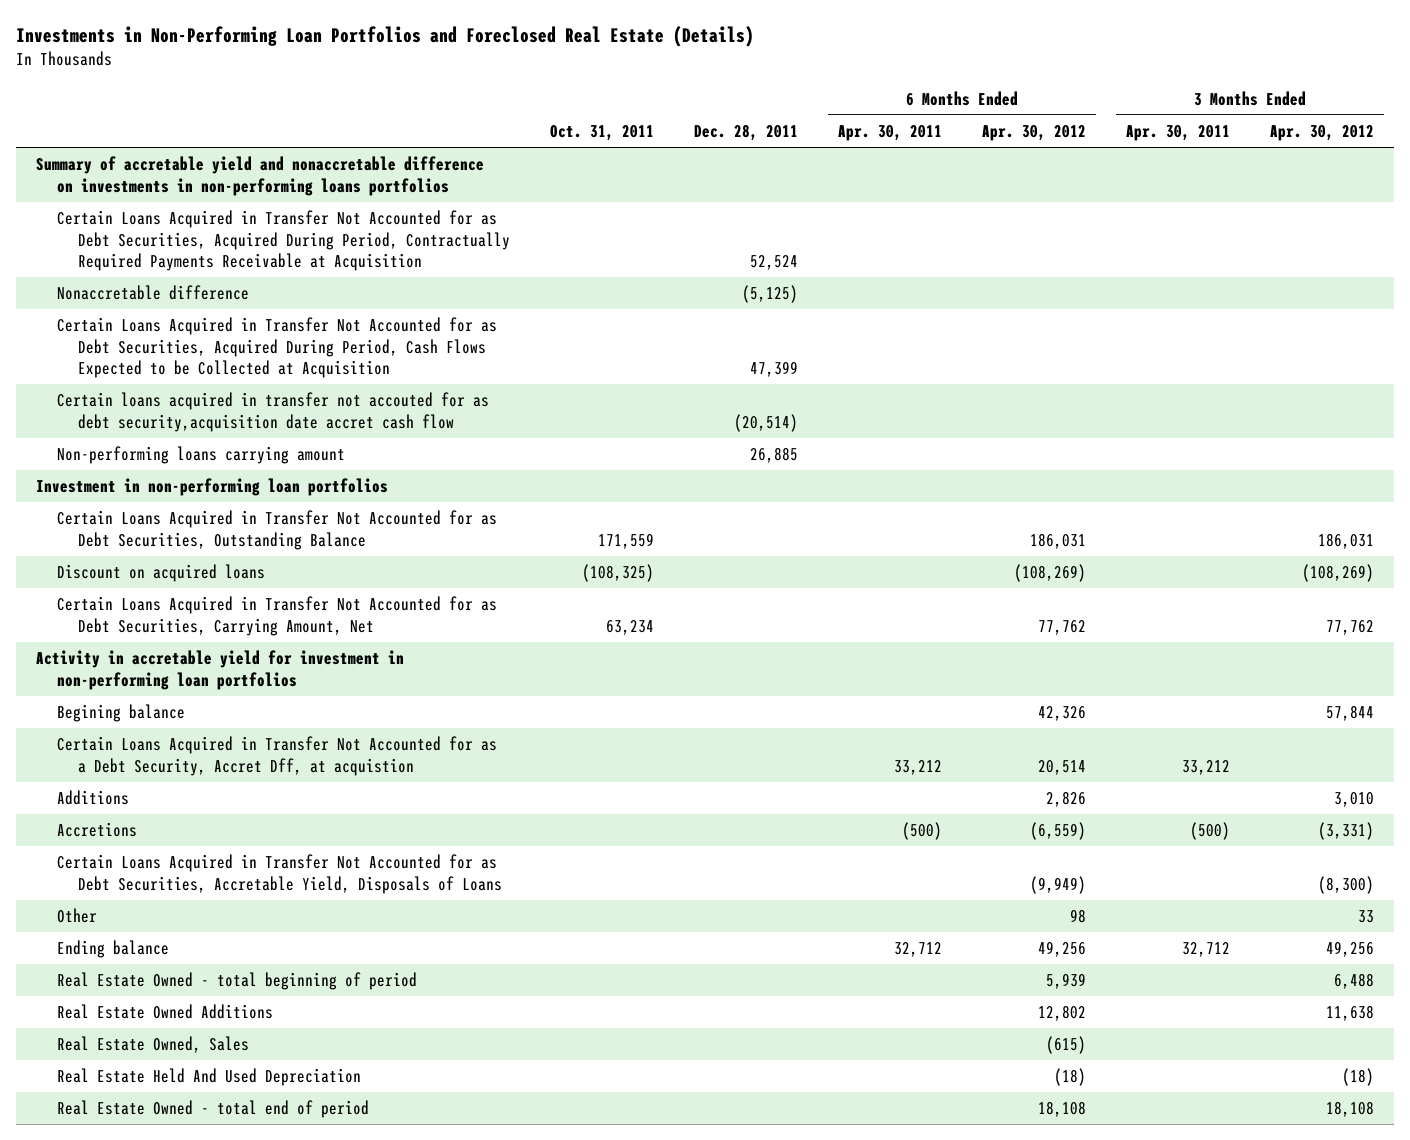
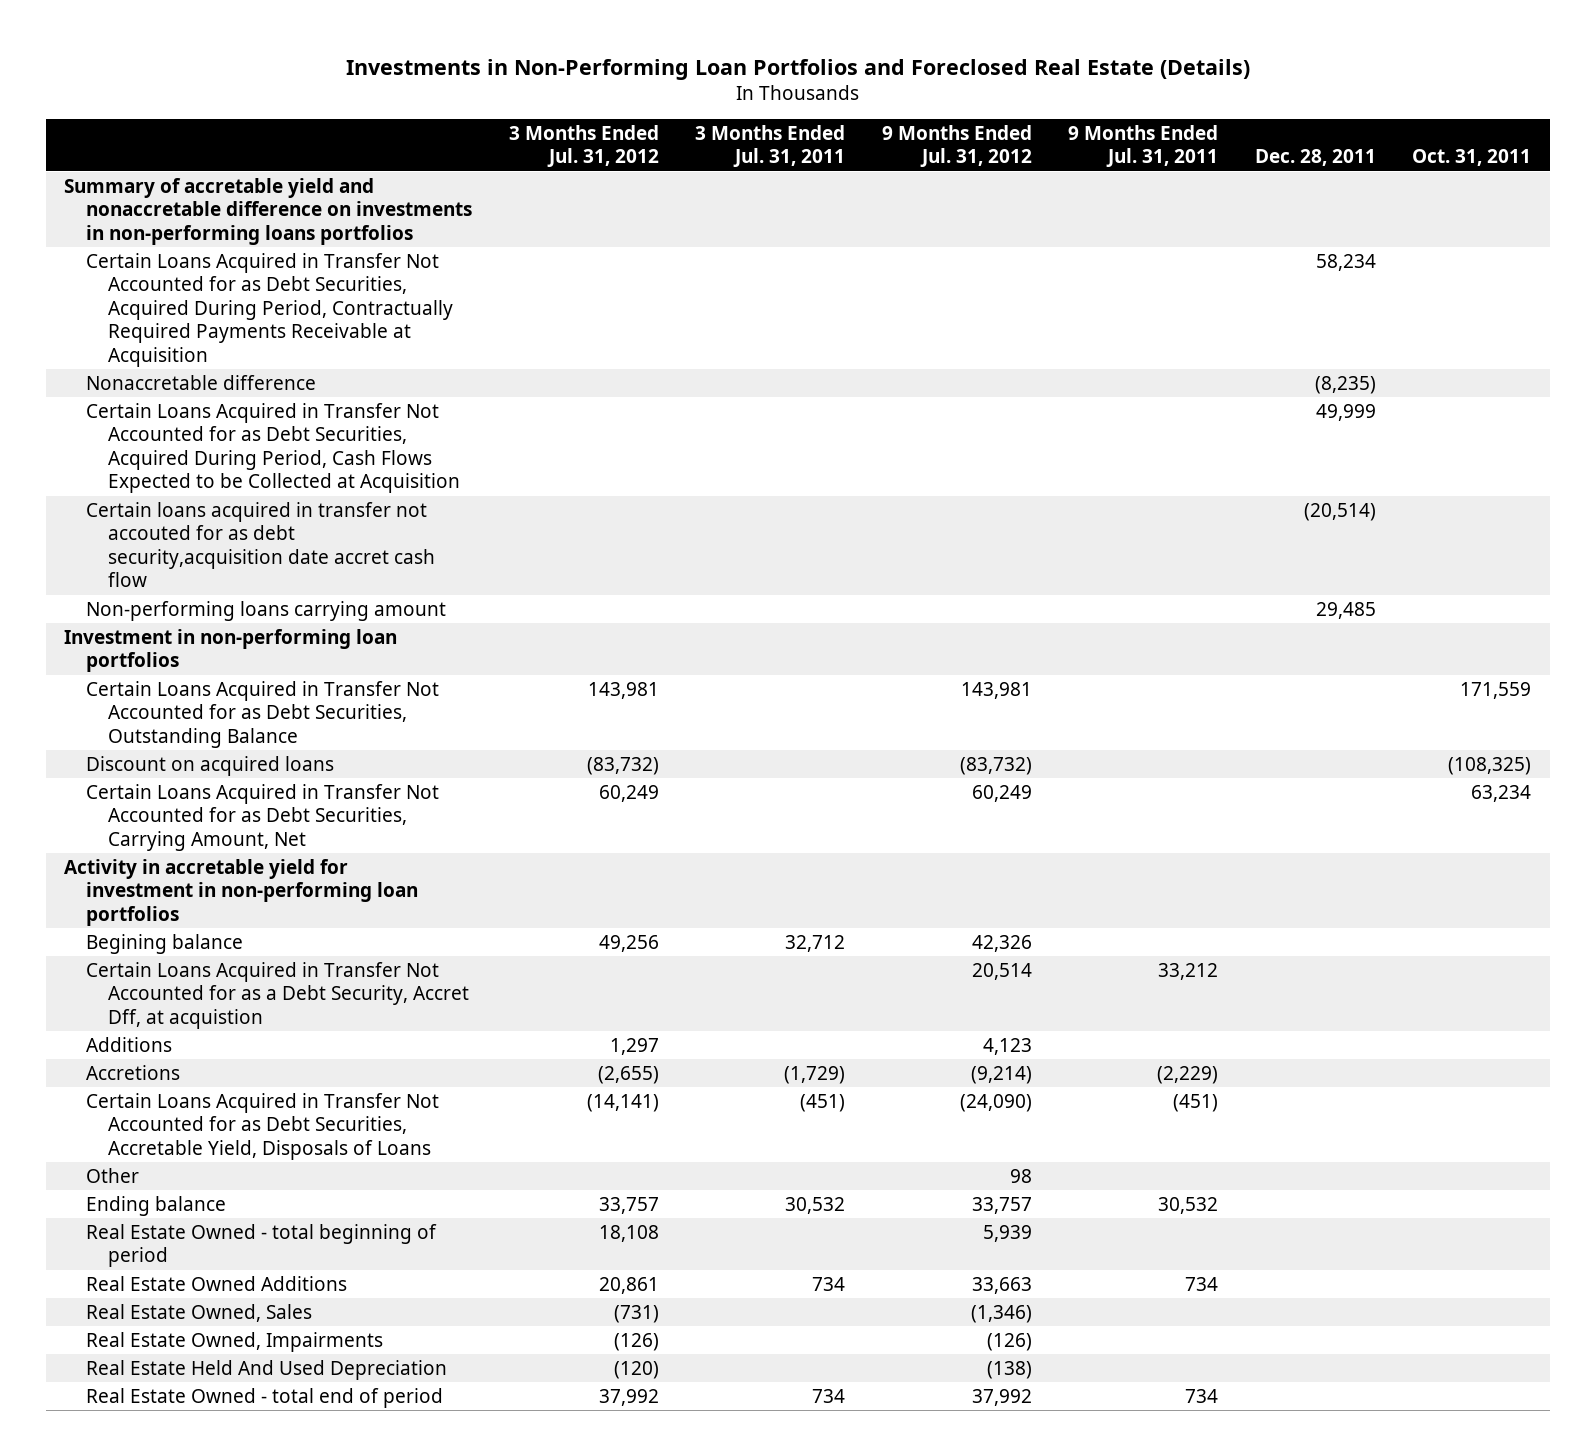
- | Oct. 31, 2011 | Dec. 28, 2011 | 6 Months Ended Apr. 30, 2011 | 6 Months Ended Apr. 30, 2012 | 3 Months Ended Apr. 30, 2011 | 3 Months Ended Apr. 30, 2012
+ | 3 Months Ended Jul. 31, 2012 | 3 Months Ended Jul. 31, 2011 | 9 Months Ended Jul. 31, 2012 | 9 Months Ended Jul. 31, 2011 | Dec. 28, 2011 | Oct. 31, 2011
- Certain Loans Acquired in Transfer Not Accounted for as Debt Securities, Acquired During Period, Contractually Required Payments Receivable at Acquisition | | 52,524 | | | |
- Nonaccretable difference | | (5,125) | | | |
- Certain Loans Acquired in Transfer Not Accounted for as Debt Securities, Acquired During Period, Cash Flows Expected to be Collected at Acquisition | | 47,399 | | | |
+ Certain Loans Acquired in Transfer Not Accounted for as Debt Securities, Acquired During Period, Contractually Required Payments Receivable at Acquisition | | | | | 58,234 |
+ Nonaccretable difference | | | | | (8,235) |
+ Certain Loans Acquired in Transfer Not Accounted for as Debt Securities, Acquired During Period, Cash Flows Expected to be Collected at Acquisition | | | | | 49,999 |
- Non-performing loans carrying amount | | 26,885 | | | |
+ Non-performing loans carrying amount | | | | | 29,485 |
+ Real Estate Owned, Impairments | (126) | | (126) | | |

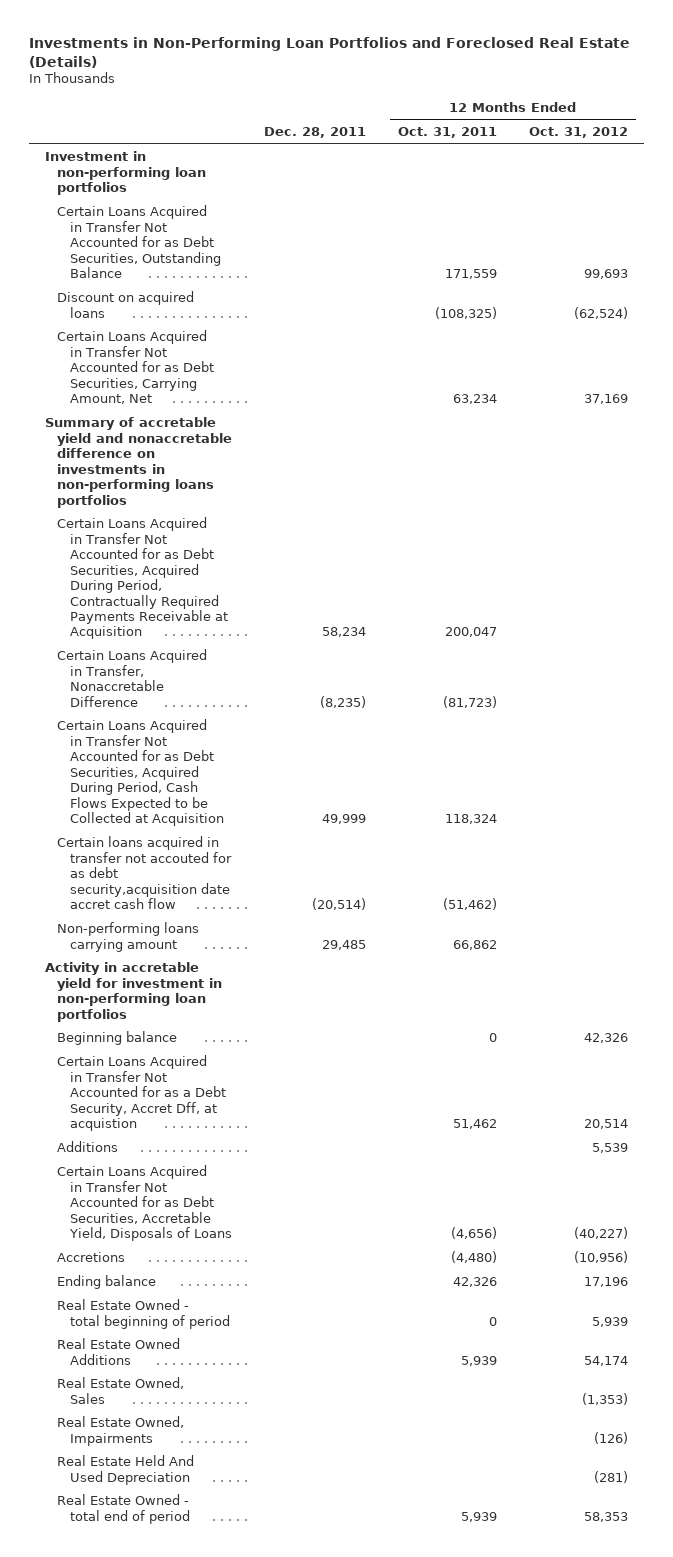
- | 3 Months Ended Jul. 31, 2012 | 3 Months Ended Jul. 31, 2011 | 9 Months Ended Jul. 31, 2012 | 9 Months Ended Jul. 31, 2011 | Dec. 28, 2011 | Oct. 31, 2011
+ | Dec. 28, 2011 | 12 Months Ended Oct. 31, 2011 | 12 Months Ended Oct. 31, 2012
moved up: Investment in non-performing loan portfolios
moved up: Certain Loans Acquired in Transfer Not Accounted for as Debt Securities, Outstanding Balance | | 171,559 | 99,693
moved up: Discount on acquired loans | | (108,325) | (62,524)
moved up: Certain Loans Acquired in Transfer Not Accounted for as Debt Securities, Carrying Amount, Net | | 63,234 | 37,169
- Nonaccretable difference | | | | | (8,235) |
+ Certain Loans Acquired in Transfer, Nonaccretable Difference | (8,235) | (81,723) |
- Begining balance | 49,256 | 32,712 | 42,326 | | |
+ Beginning balance | | 0 | 42,326
- Other | | | 98 | | |
moved down: Accretions | | (4,480) | (10,956)

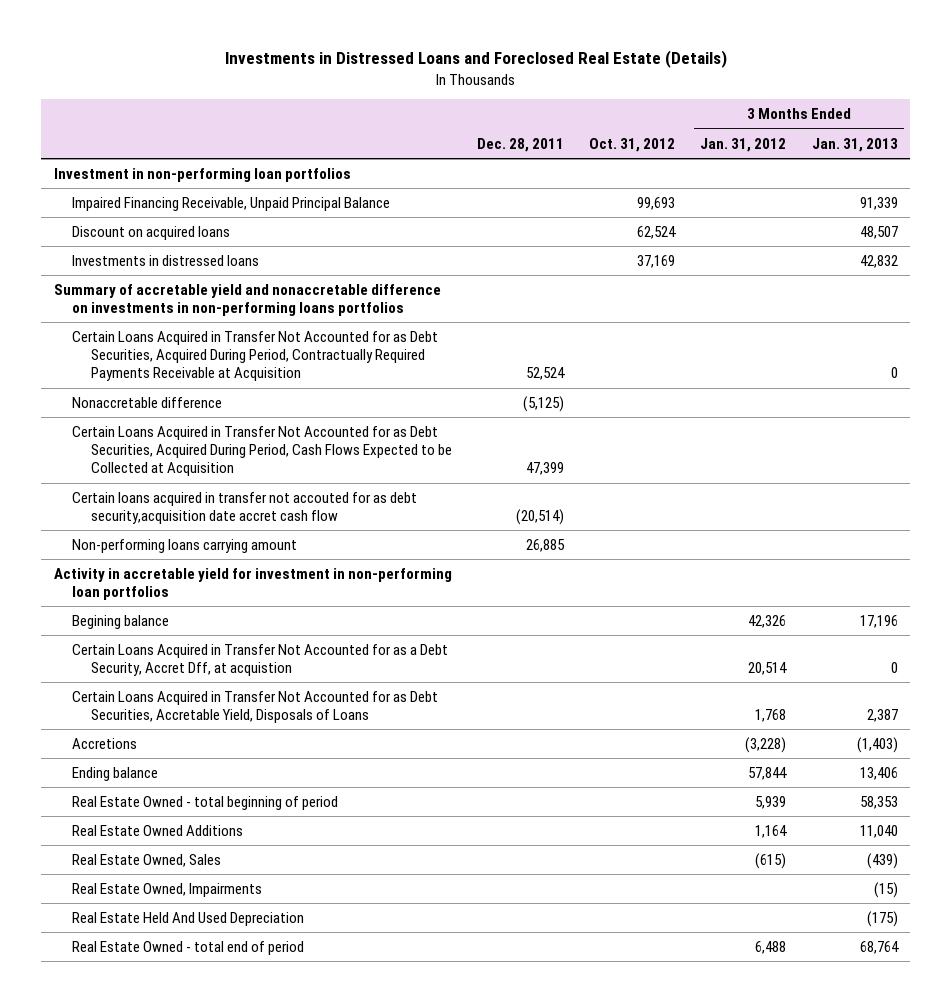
- Investments in Non-Performing Loan Portfolios and Foreclosed Real Estate (Details)
+ Investments in Distressed Loans and Foreclosed Real Estate (Details)
- | Dec. 28, 2011 | 12 Months Ended Oct. 31, 2011 | 12 Months Ended Oct. 31, 2012
+ | Dec. 28, 2011 | Oct. 31, 2012 | 3 Months Ended Jan. 31, 2012 | 3 Months Ended Jan. 31, 2013
- Certain Loans Acquired in Transfer Not Accounted for as Debt Securities, Outstanding Balance | | 171,559 | 99,693
+ Impaired Financing Receivable, Unpaid Principal Balance | | 99,693 | | 91,339
- Certain Loans Acquired in Transfer Not Accounted for as Debt Securities, Carrying Amount, Net | | 63,234 | 37,169
+ Investments in distressed loans | | 37,169 | | 42,832
- Certain Loans Acquired in Transfer Not Accounted for as Debt Securities, Acquired During Period, Contractually Required Payments Receivable at Acquisition | 58,234 | 200,047 |
- Certain Loans Acquired in Transfer, Nonaccretable Difference | (8,235) | (81,723) |
- Certain Loans Acquired in Transfer Not Accounted for as Debt Securities, Acquired During Period, Cash Flows Expected to be Collected at Acquisition | 49,999 | 118,324 |
+ Certain Loans Acquired in Transfer Not Accounted for as Debt Securities, Acquired During Period, Contractually Required Payments Receivable at Acquisition | 52,524 | | | 0
+ Nonaccretable difference | (5,125) | | |
+ Certain Loans Acquired in Transfer Not Accounted for as Debt Securities, Acquired During Period, Cash Flows Expected to be Collected at Acquisition | 47,399 | | |
- Non-performing loans carrying amount | 29,485 | 66,862 |
+ Non-performing loans carrying amount | 26,885 | | |
- Beginning balance | | 0 | 42,326
+ Begining balance | | | 42,326 | 17,196
- Additions | | | 5,539

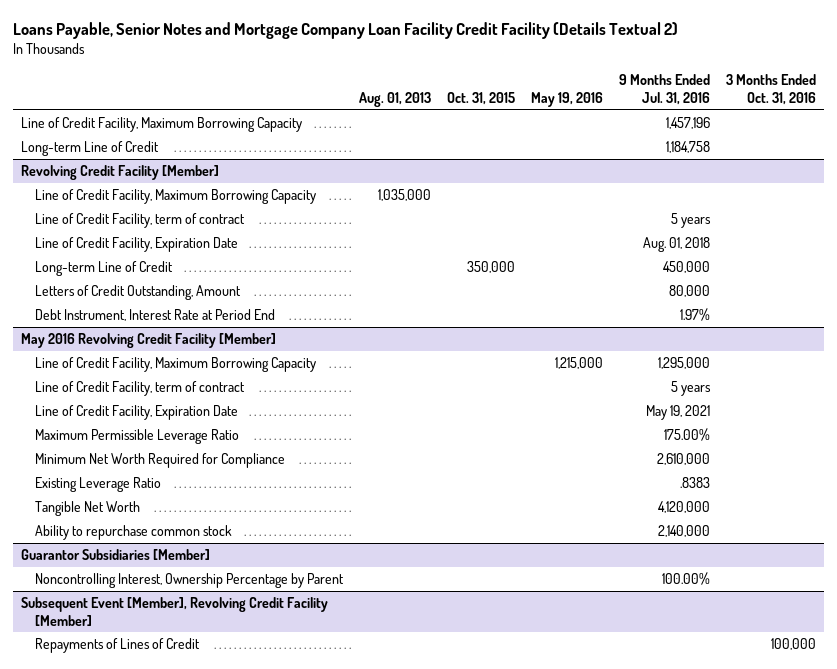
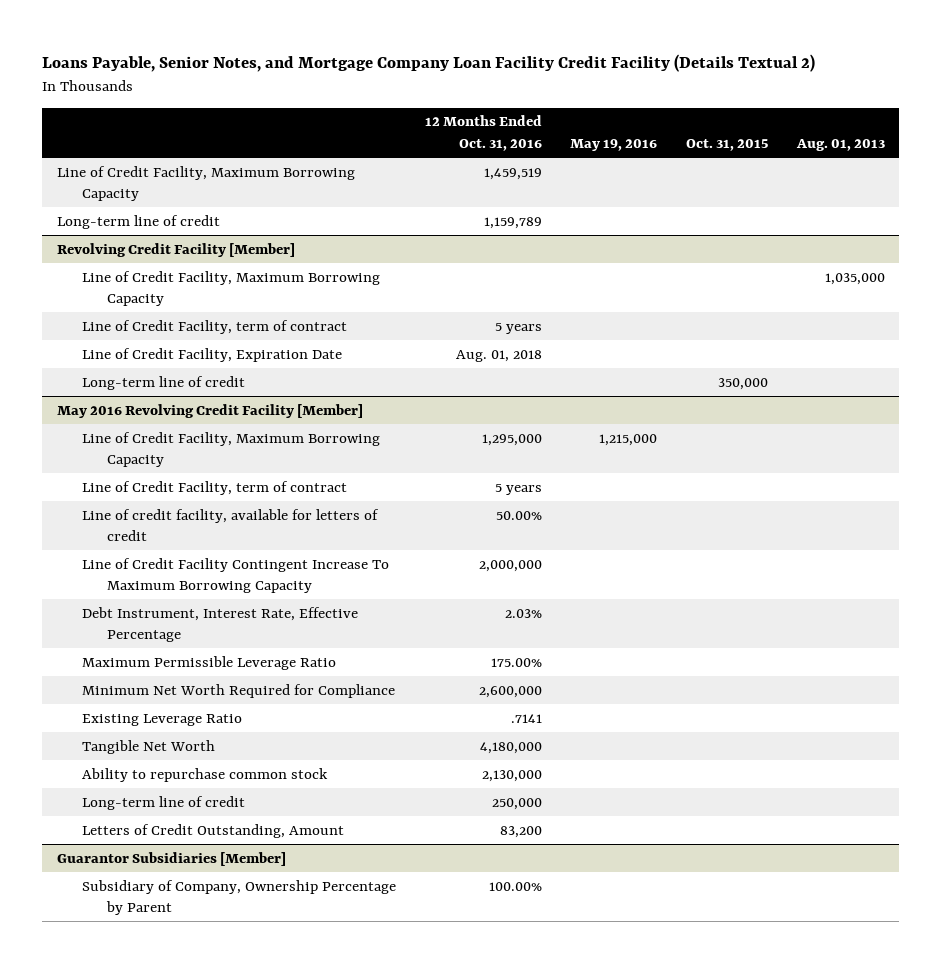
- Loans Payable, Senior Notes and Mortgage Company Loan Facility Credit Facility (Details Textual 2)
+ Loans Payable, Senior Notes, and Mortgage Company Loan Facility Credit Facility (Details Textual 2)
- | Aug. 01, 2013 | Oct. 31, 2015 | May 19, 2016 | 9 Months Ended Jul. 31, 2016 | 3 Months Ended Oct. 31, 2016
+ | 12 Months Ended Oct. 31, 2016 | May 19, 2016 | Oct. 31, 2015 | Aug. 01, 2013
- Long-term Line of Credit | | | | 1,184,758 |
+ Long-term line of credit | 1,159,789 | | |
@ Revolving Credit Facility [Member]
- Long-term Line of Credit | | 350,000 | | 450,000 |
- Letters of Credit Outstanding, Amount | | | | 80,000 |
- Debt Instrument, Interest Rate at Period End | | | | 1.97% |
+ Long-term line of credit | | | 350,000 |
@ May 2016 Revolving Credit Facility [Member]
- Line of Credit Facility, Expiration Date | | | | May 19, 2021 |
+ Line of credit facility, available for letters of credit | 50.00% | | |
+ Line of Credit Facility Contingent Increase To Maximum Borrowing Capacity | 2,000,000 | | |
+ Debt Instrument, Interest Rate, Effective Percentage | 2.03% | | |
+ Long-term line of credit | 250,000 | | |
+ Letters of Credit Outstanding, Amount | 83,200 | | |
@ Guarantor Subsidiaries [Member]
- Noncontrolling Interest, Ownership Percentage by Parent | | | | 100.00% |
- Subsequent Event [Member], Revolving Credit Facility [Member]
- Repayments of Lines of Credit | | | | | 100,000
@ Guarantor Subsidiaries [Member]
+ Subsidiary of Company, Ownership Percentage by Parent | 100.00% | | |

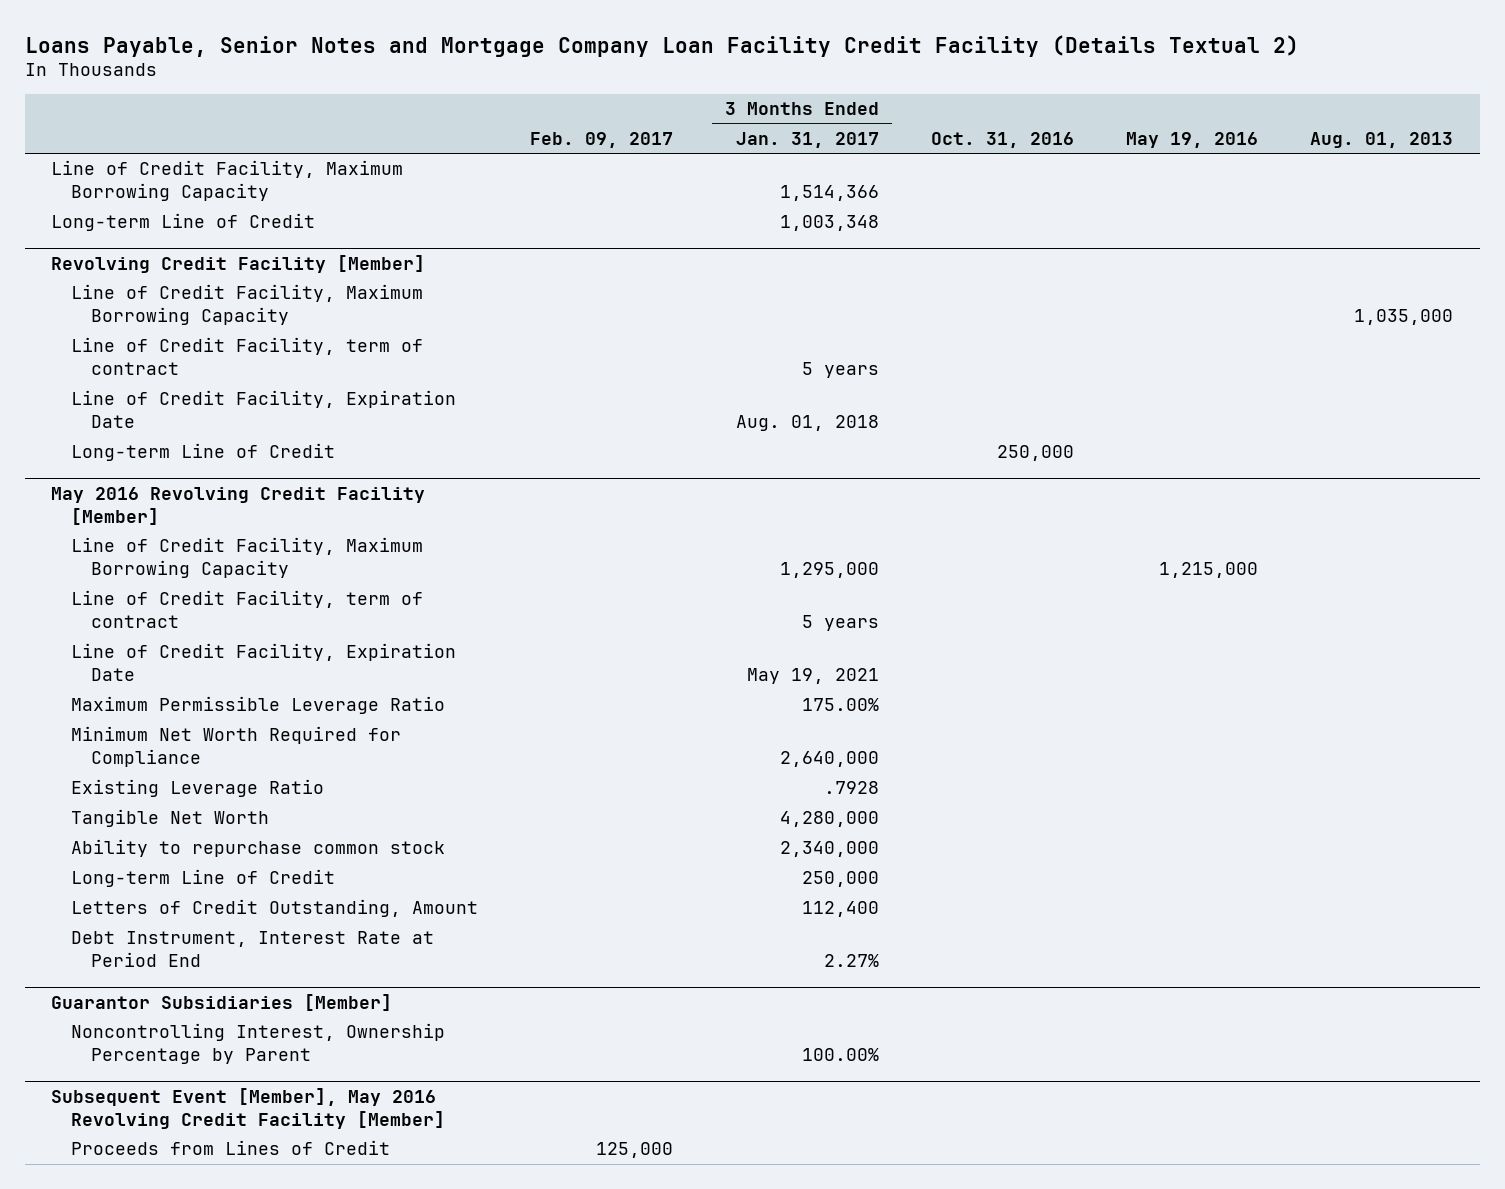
- Loans Payable, Senior Notes, and Mortgage Company Loan Facility Credit Facility (Details Textual 2)
+ Loans Payable, Senior Notes and Mortgage Company Loan Facility Credit Facility (Details Textual 2)
- | 12 Months Ended Oct. 31, 2016 | May 19, 2016 | Oct. 31, 2015 | Aug. 01, 2013
+ | Feb. 09, 2017 | 3 Months Ended Jan. 31, 2017 | Oct. 31, 2016 | May 19, 2016 | Aug. 01, 2013
- Long-term line of credit | 1,159,789 | | |
+ Long-term Line of Credit | | 1,003,348 | | |
@ Revolving Credit Facility [Member]
- Long-term line of credit | | | 350,000 |
+ Long-term Line of Credit | | | 250,000 | |
@ May 2016 Revolving Credit Facility [Member]
- Line of credit facility, available for letters of credit | 50.00% | | |
- Line of Credit Facility Contingent Increase To Maximum Borrowing Capacity | 2,000,000 | | |
- Debt Instrument, Interest Rate, Effective Percentage | 2.03% | | |
+ Line of Credit Facility, Expiration Date | | May 19, 2021 | | |
- Long-term line of credit | 250,000 | | |
+ Long-term Line of Credit | | 250,000 | | |
+ Debt Instrument, Interest Rate at Period End | | 2.27% | | |
@ Guarantor Subsidiaries [Member]
- Subsidiary of Company, Ownership Percentage by Parent | 100.00% | | |
+ Noncontrolling Interest, Ownership Percentage by Parent | | 100.00% | | |
+ Subsequent Event [Member], May 2016 Revolving Credit Facility [Member]
+ Proceeds from Lines of Credit | 125,000 | | | |

